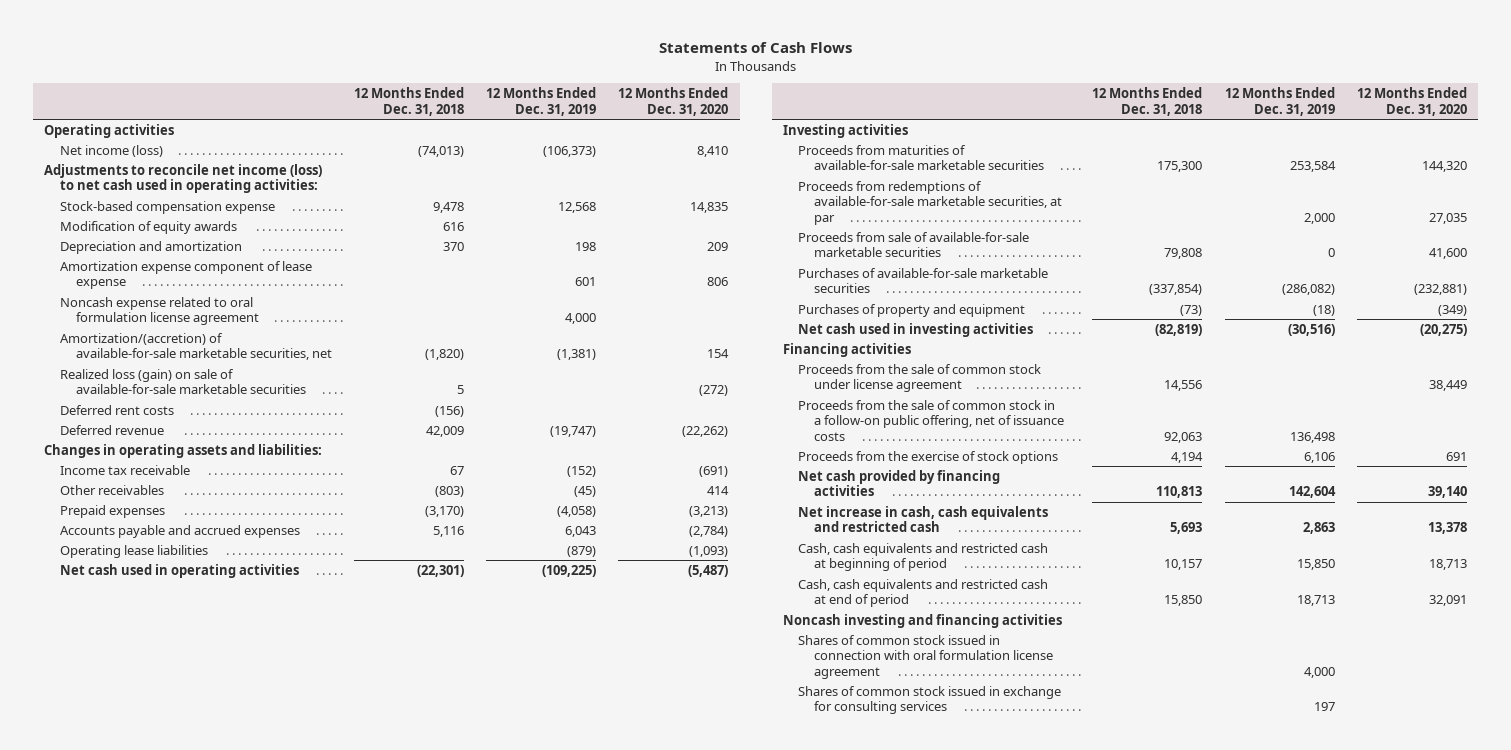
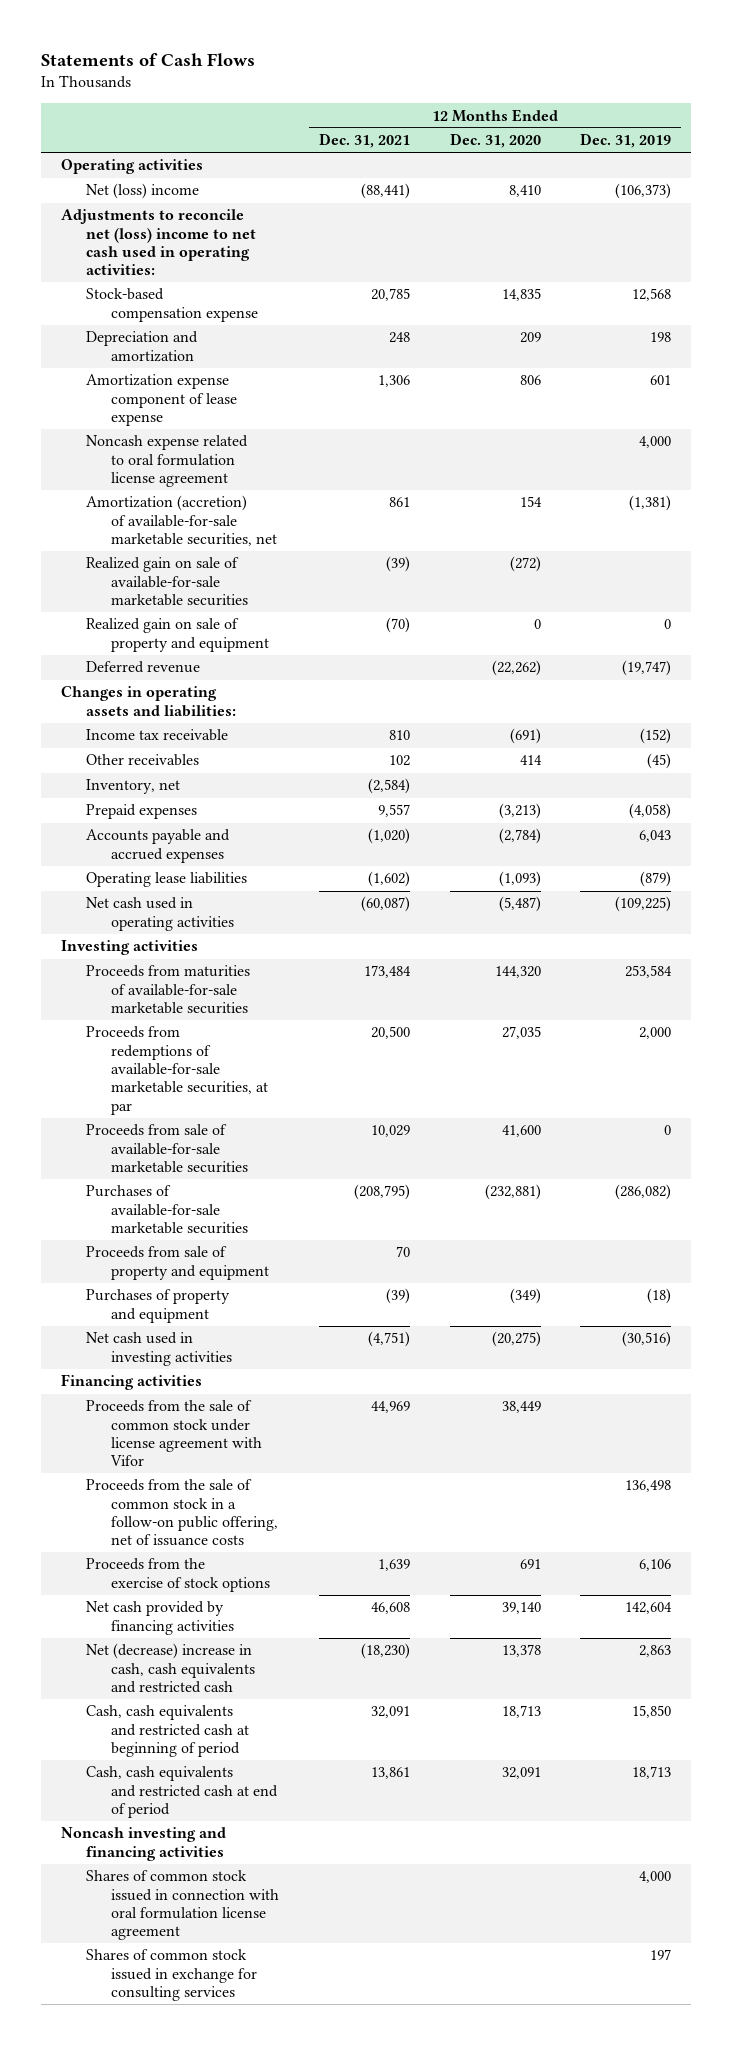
- | 12 Months Ended Dec. 31, 2018 | 12 Months Ended Dec. 31, 2019 | 12 Months Ended Dec. 31, 2020
+ | 12 Months Ended Dec. 31, 2021 | 12 Months Ended Dec. 31, 2020 | 12 Months Ended Dec. 31, 2019
- Net income (loss) | (74,013) | (106,373) | 8,410
- Adjustments to reconcile net income (loss) to net cash used in operating activities:
+ Net (loss) income | (88,441) | 8,410 | (106,373)
+ Adjustments to reconcile net (loss) income to net cash used in operating activities:
- Modification of equity awards | 616 | |
- Amortization/(accretion) of available-for-sale marketable securities, net | (1,820) | (1,381) | 154
- Realized loss (gain) on sale of available-for-sale marketable securities | 5 | | (272)
- Deferred rent costs | (156) | |
+ Amortization (accretion) of available-for-sale marketable securities, net | 861 | 154 | (1,381)
+ Realized gain on sale of available-for-sale marketable securities | (39) | (272) |
+ Realized gain on sale of property and equipment | (70) | 0 | 0
+ Inventory, net | (2,584) | |
+ Proceeds from sale of property and equipment | 70 | |
- Proceeds from the sale of common stock under license agreement | 14,556 | | 38,449
+ Proceeds from the sale of common stock under license agreement with Vifor | 44,969 | 38,449 |
- Net increase in cash, cash equivalents and restricted cash | 5,693 | 2,863 | 13,378
+ Net (decrease) increase in cash, cash equivalents and restricted cash | (18,230) | 13,378 | 2,863

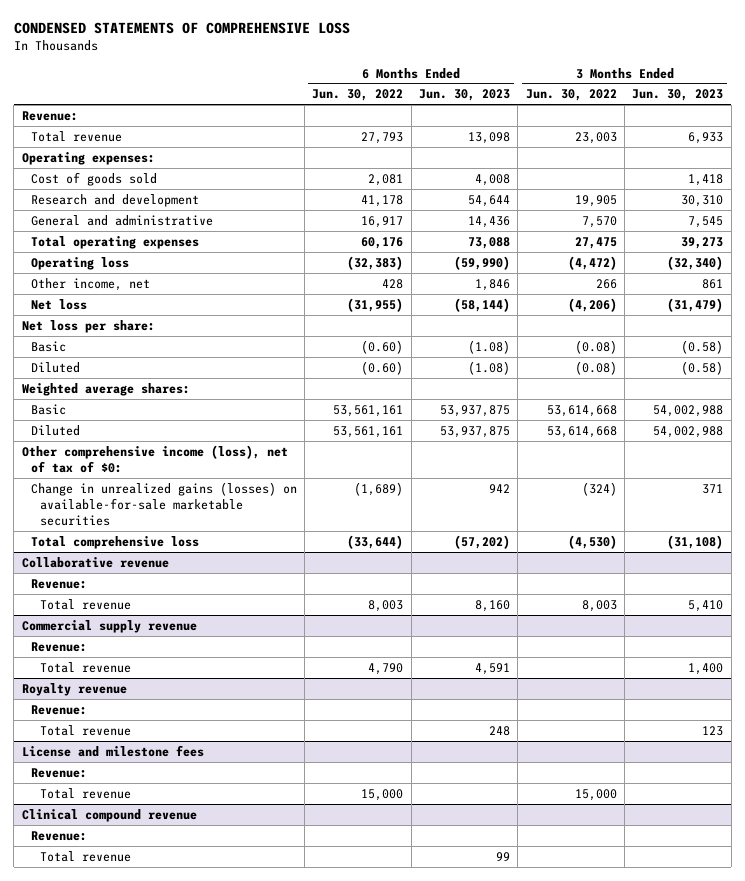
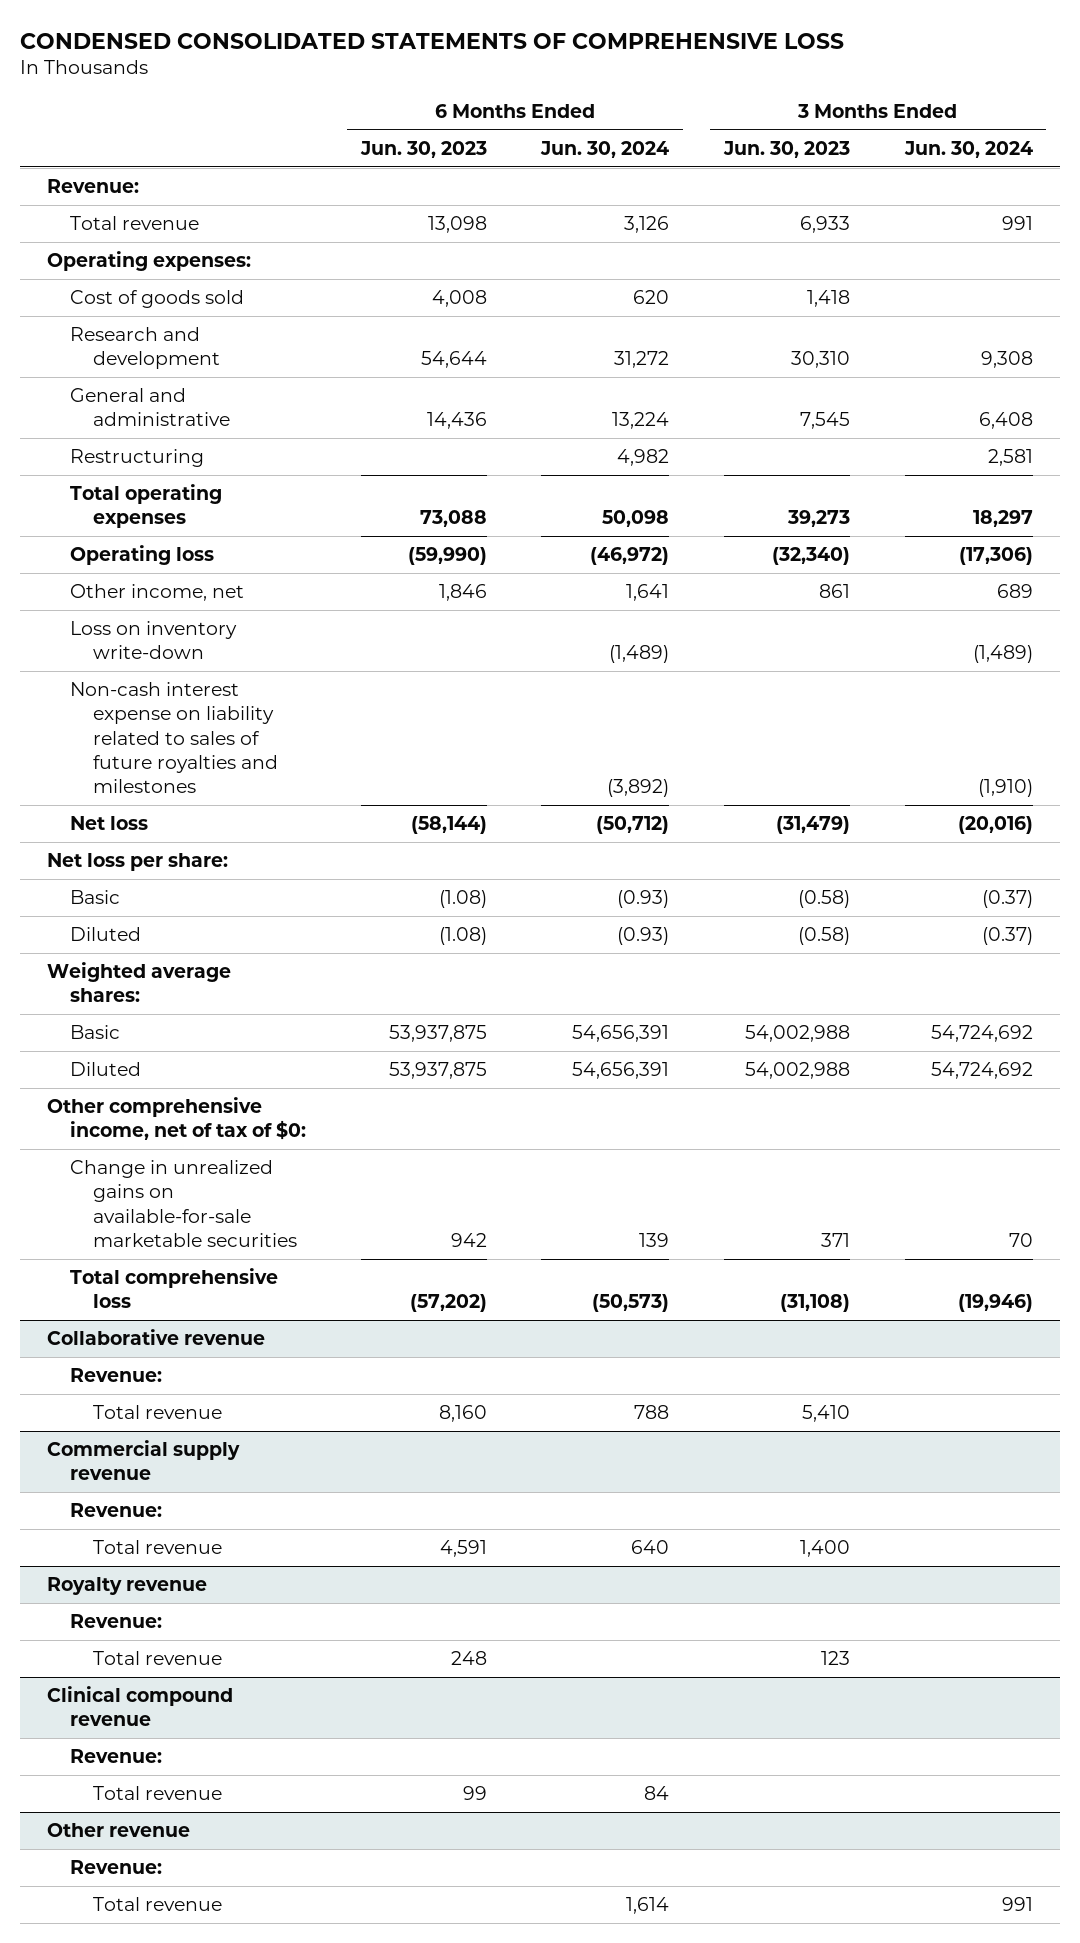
- CONDENSED STATEMENTS OF COMPREHENSIVE LOSS
+ CONDENSED CONSOLIDATED STATEMENTS OF COMPREHENSIVE LOSS
- | 6 Months Ended Jun. 30, 2022 | 6 Months Ended Jun. 30, 2023 | 3 Months Ended Jun. 30, 2022 | 3 Months Ended Jun. 30, 2023
+ | 6 Months Ended Jun. 30, 2023 | 6 Months Ended Jun. 30, 2024 | 3 Months Ended Jun. 30, 2023 | 3 Months Ended Jun. 30, 2024
+ Restructuring | | 4,982 | | 2,581
+ Loss on inventory write-down | | (1,489) | | (1,489)
+ Non-cash interest expense on liability related to sales of future royalties and milestones | | (3,892) | | (1,910)
- Other comprehensive income (loss), net of tax of $0:
- Change in unrealized gains (losses) on available-for-sale marketable securities | (1,689) | 942 | (324) | 371
+ Other comprehensive income, net of tax of $0:
+ Change in unrealized gains on available-for-sale marketable securities | 942 | 139 | 371 | 70
- License and milestone fees
- Revenue:
- Total revenue | 15,000 | | 15,000 |
+ Other revenue
+ Revenue:
+ Total revenue | | 1,614 | | 991

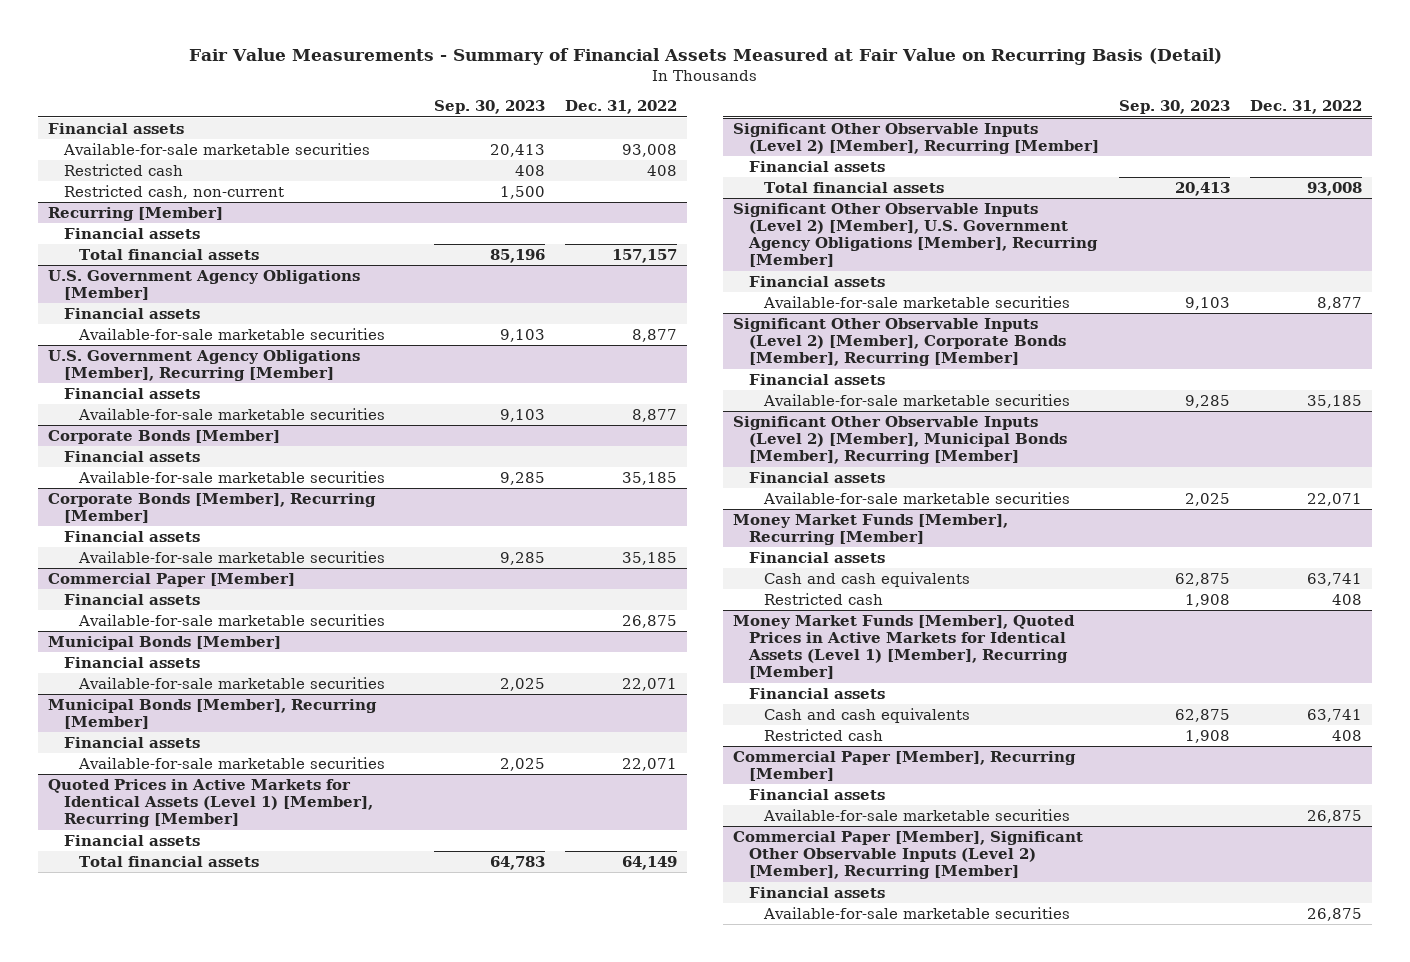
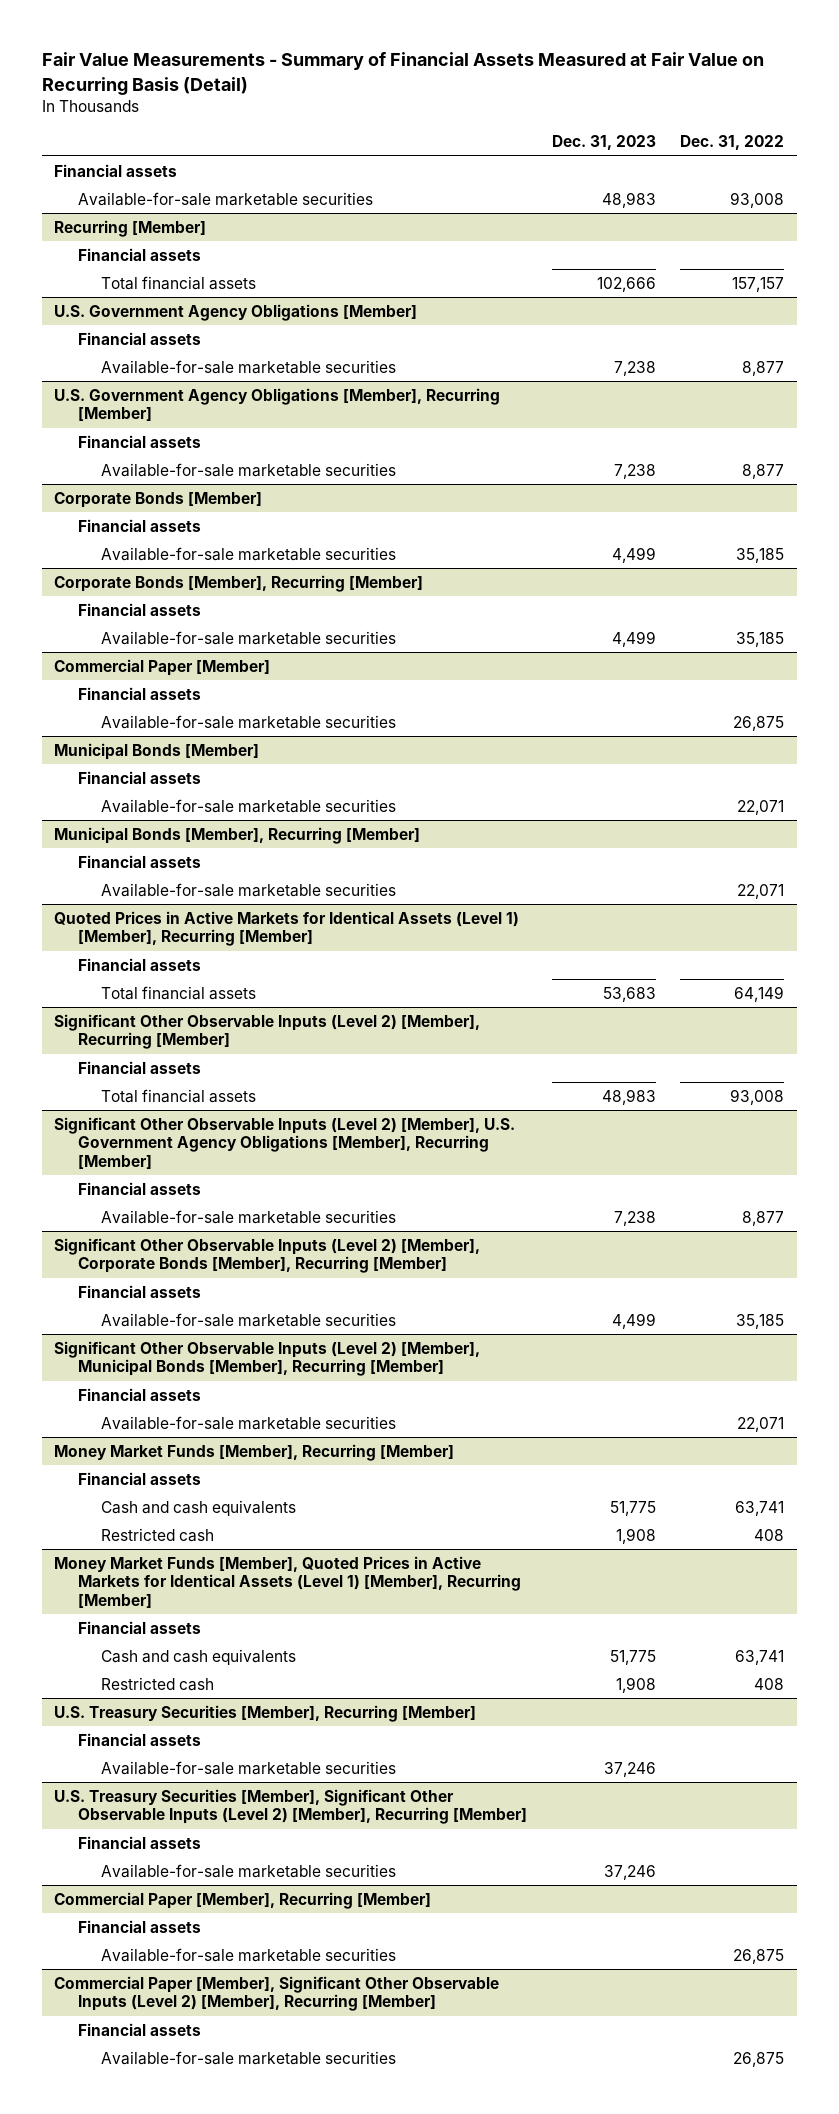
- | Sep. 30, 2023 | Dec. 31, 2022
+ | Dec. 31, 2023 | Dec. 31, 2022
- Restricted cash | 408 | 408
- Restricted cash, non-current | 1,500 |
+ U.S. Treasury Securities [Member], Recurring [Member]
+ Financial assets
+ Available-for-sale marketable securities | 37,246 |
+ U.S. Treasury Securities [Member], Significant Other Observable Inputs (Level 2) [Member], Recurring [Member]
+ Financial assets
+ Available-for-sale marketable securities | 37,246 |

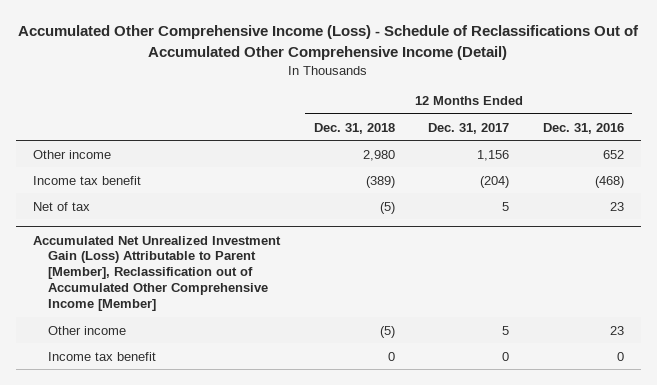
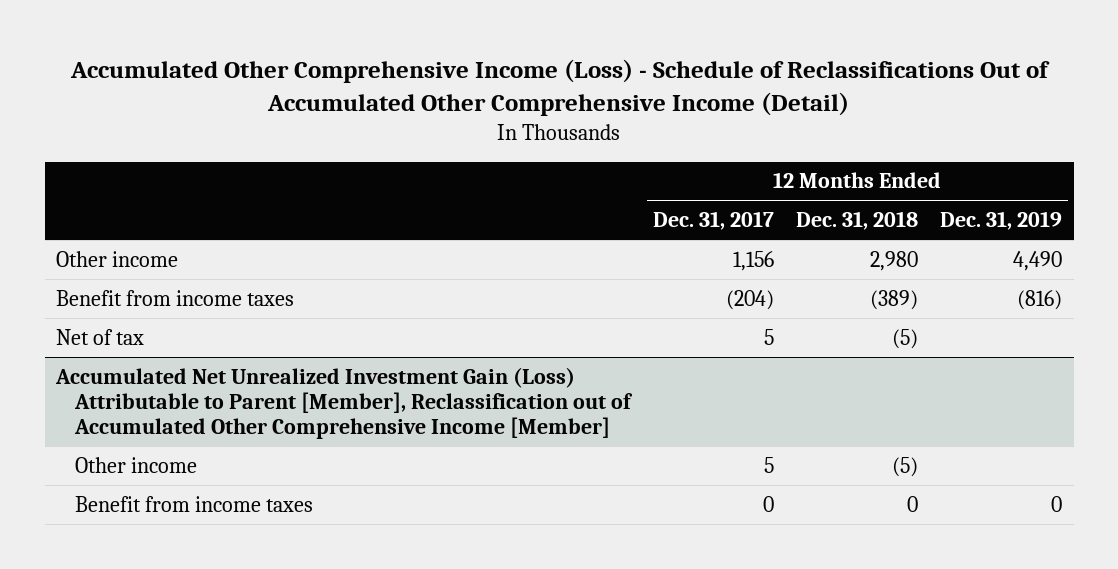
- | 12 Months Ended Dec. 31, 2018 | 12 Months Ended Dec. 31, 2017 | 12 Months Ended Dec. 31, 2016
+ | 12 Months Ended Dec. 31, 2017 | 12 Months Ended Dec. 31, 2018 | 12 Months Ended Dec. 31, 2019
- Income tax benefit | (389) | (204) | (468)
+ Benefit from income taxes | (204) | (389) | (816)
@ Accumulated Net Unrealized Investment Gain (Loss) Attributable to Parent [Member], Reclassification out of Accumulated Other Comprehensive Income [Member]
- Income tax benefit | 0 | 0 | 0
+ Benefit from income taxes | 0 | 0 | 0

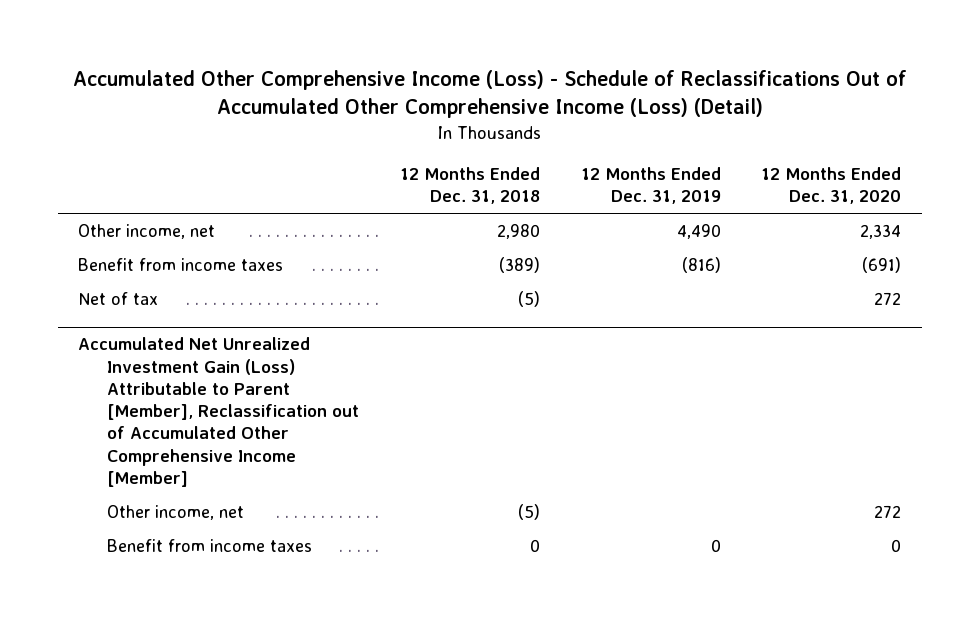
- Accumulated Other Comprehensive Income (Loss) - Schedule of Reclassifications Out of Accumulated Other Comprehensive Income (Detail)
+ Accumulated Other Comprehensive Income (Loss) - Schedule of Reclassifications Out of Accumulated Other Comprehensive Income (Loss) (Detail)
- | 12 Months Ended Dec. 31, 2017 | 12 Months Ended Dec. 31, 2018 | 12 Months Ended Dec. 31, 2019
+ | 12 Months Ended Dec. 31, 2018 | 12 Months Ended Dec. 31, 2019 | 12 Months Ended Dec. 31, 2020
- Other income | 1,156 | 2,980 | 4,490
+ Other income, net | 2,980 | 4,490 | 2,334
@ Accumulated Net Unrealized Investment Gain (Loss) Attributable to Parent [Member], Reclassification out of Accumulated Other Comprehensive Income [Member]
- Other income | 5 | (5) |
+ Other income, net | (5) | | 272

